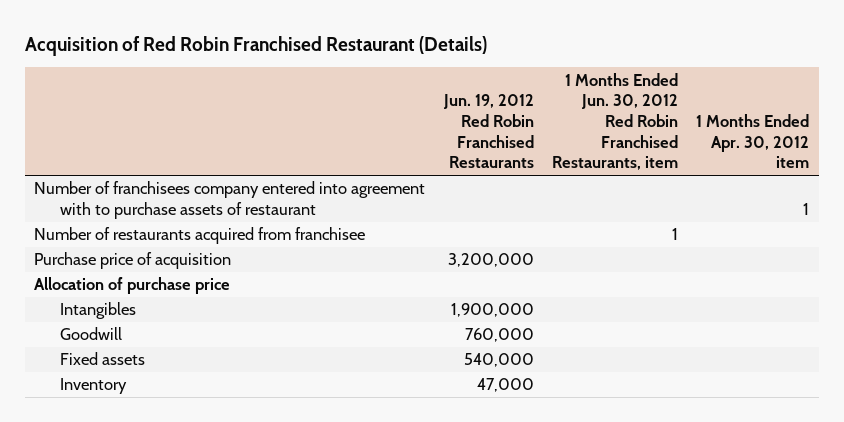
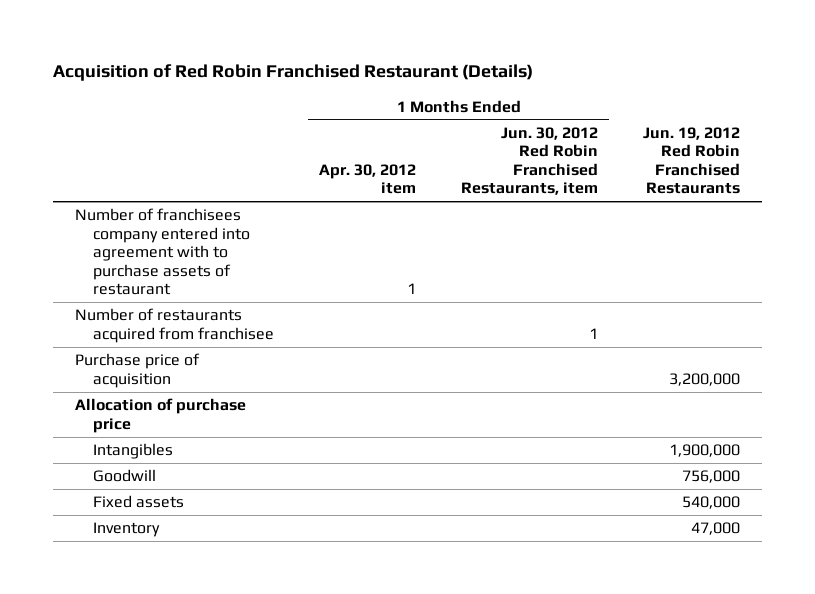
- | Jun. 19, 2012 Red Robin Franchised Restaurants | 1 Months Ended Jun. 30, 2012 Red Robin Franchised Restaurants, item | 1 Months Ended Apr. 30, 2012 item
+ | 1 Months Ended Apr. 30, 2012 item | 1 Months Ended Jun. 30, 2012 Red Robin Franchised Restaurants, item | Jun. 19, 2012 Red Robin Franchised Restaurants
- Goodwill | 760,000 | |
+ Goodwill | | | 756,000

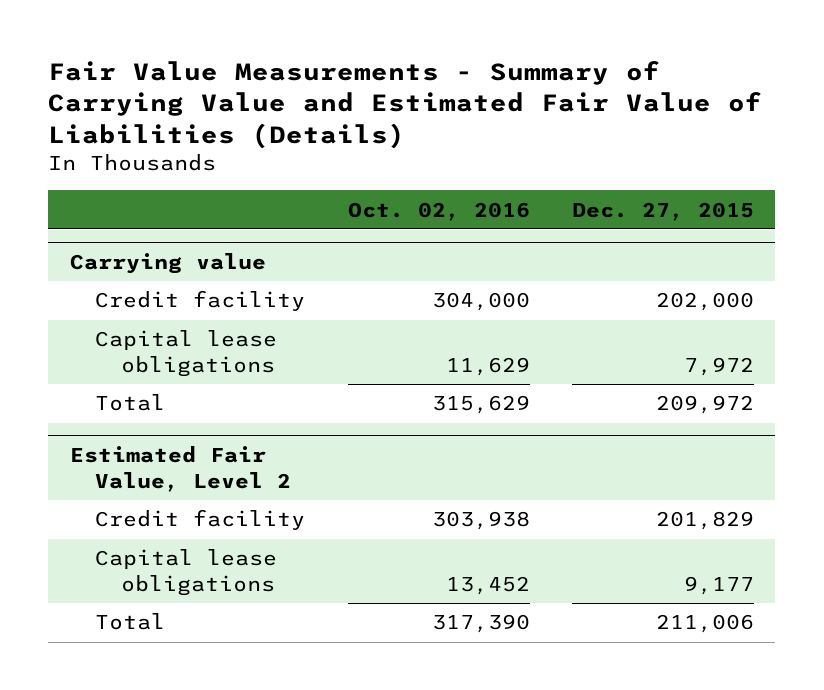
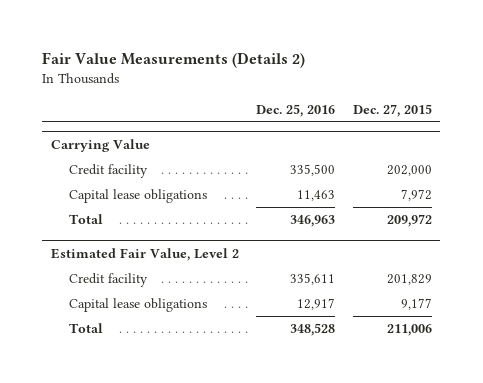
- Fair Value Measurements - Summary of Carrying Value and Estimated Fair Value of Liabilities (Details)
+ Fair Value Measurements (Details 2)
- | Oct. 02, 2016 | Dec. 27, 2015
+ | Dec. 25, 2016 | Dec. 27, 2015
- Carrying value
+ Carrying Value

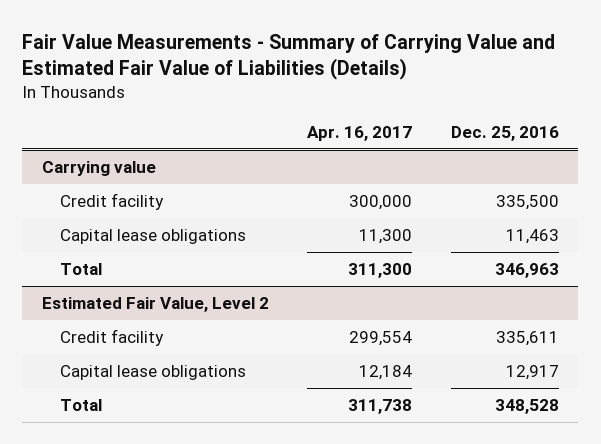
- Fair Value Measurements (Details 2)
+ Fair Value Measurements - Summary of Carrying Value and Estimated Fair Value of Liabilities (Details)
- | Dec. 25, 2016 | Dec. 27, 2015
+ | Apr. 16, 2017 | Dec. 25, 2016
- Carrying Value
+ Carrying value

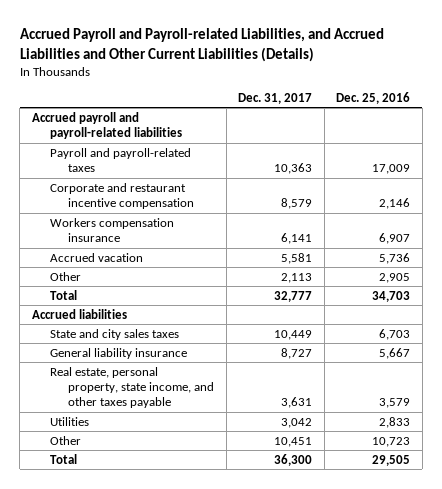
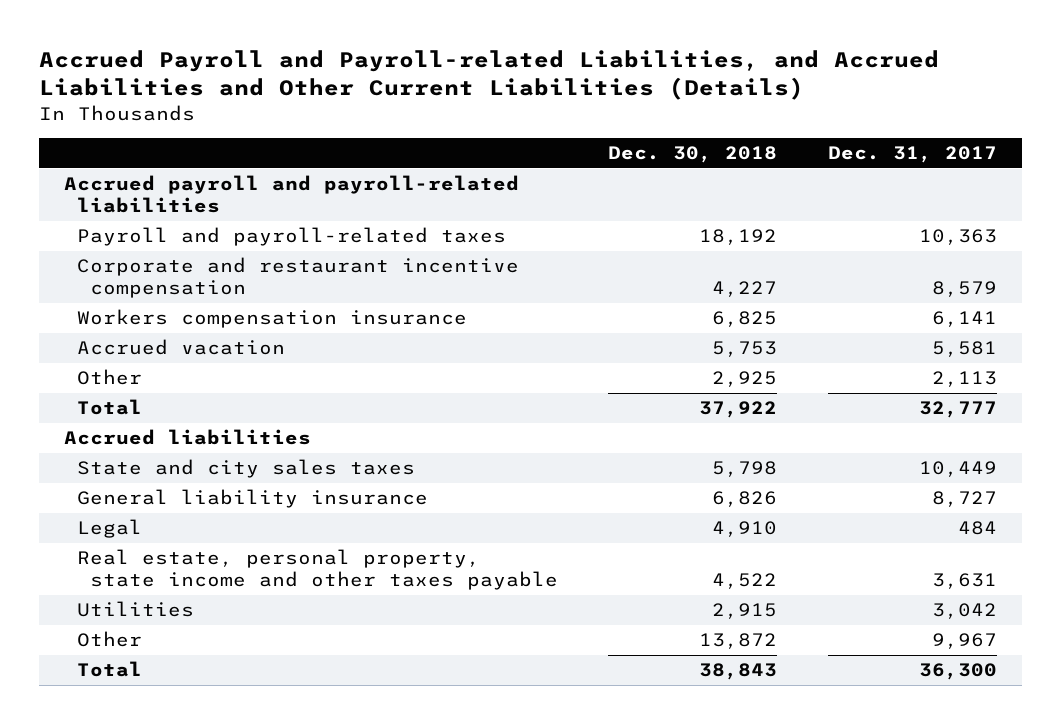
- | Dec. 31, 2017 | Dec. 25, 2016
+ | Dec. 30, 2018 | Dec. 31, 2017
- Real estate, personal property, state income, and other taxes payable | 3,631 | 3,579
+ Legal | 4,910 | 484
+ Real estate, personal property, state income and other taxes payable | 4,522 | 3,631
- Other | 10,451 | 10,723
+ Other | 13,872 | 9,967

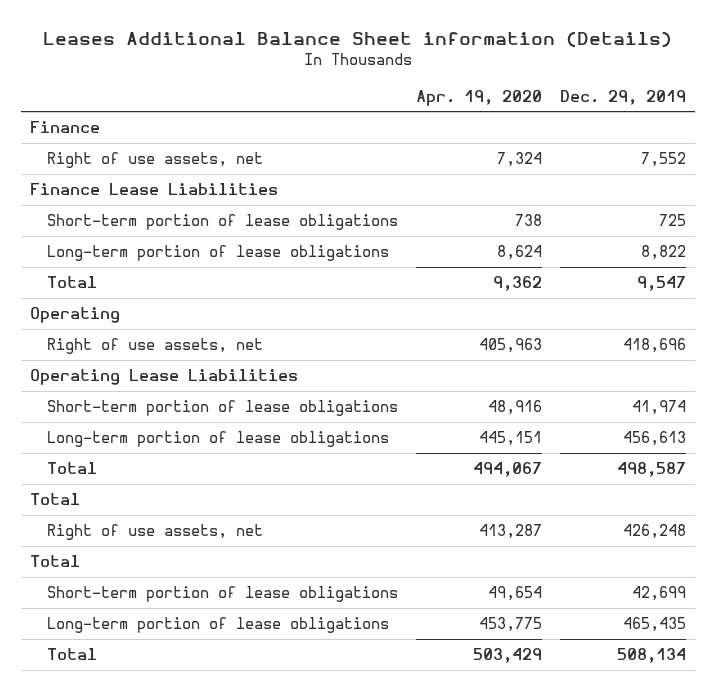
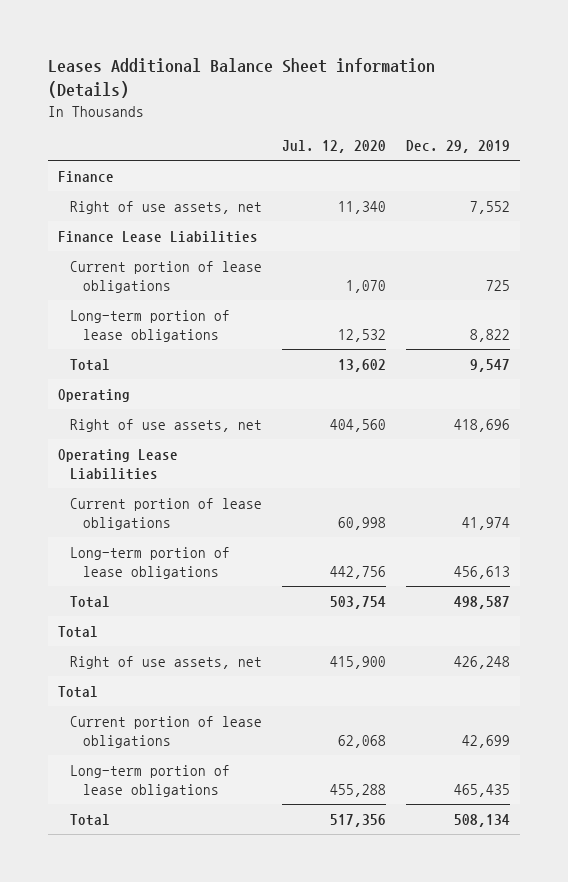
- | Apr. 19, 2020 | Dec. 29, 2019
+ | Jul. 12, 2020 | Dec. 29, 2019
- Short-term portion of lease obligations | 738 | 725
+ Current portion of lease obligations | 1,070 | 725
- Short-term portion of lease obligations | 48,916 | 41,974
+ Current portion of lease obligations | 60,998 | 41,974
- Short-term portion of lease obligations | 49,654 | 42,699
+ Current portion of lease obligations | 62,068 | 42,699

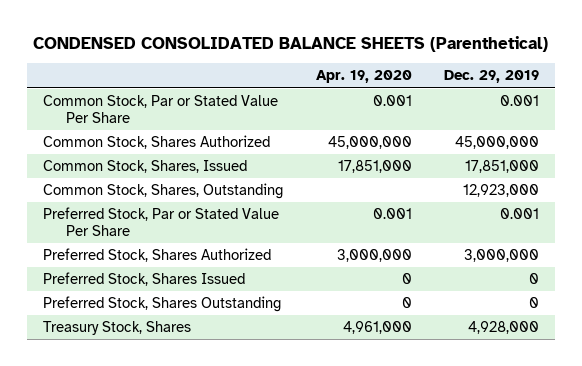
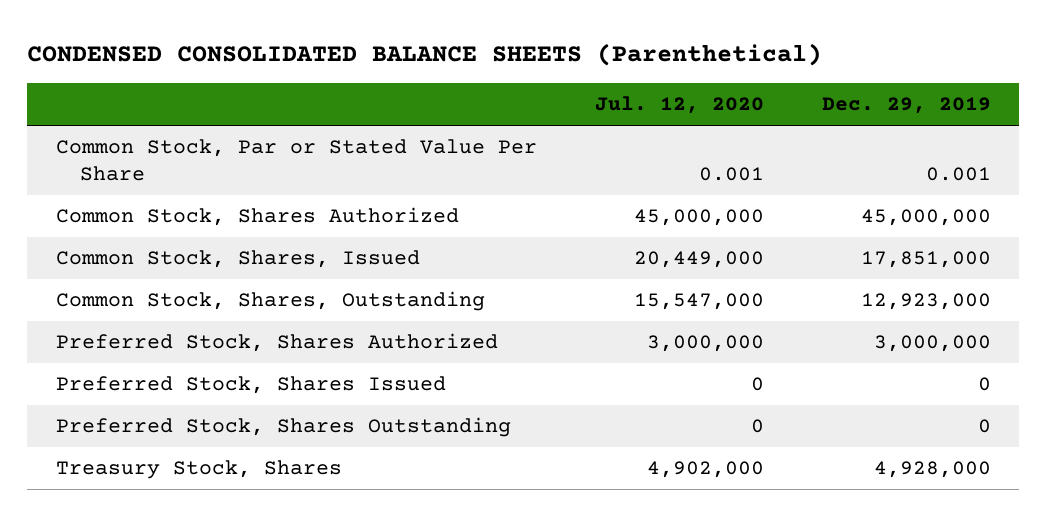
- | Apr. 19, 2020 | Dec. 29, 2019
+ | Jul. 12, 2020 | Dec. 29, 2019
- Preferred Stock, Par or Stated Value Per Share | 0.001 | 0.001

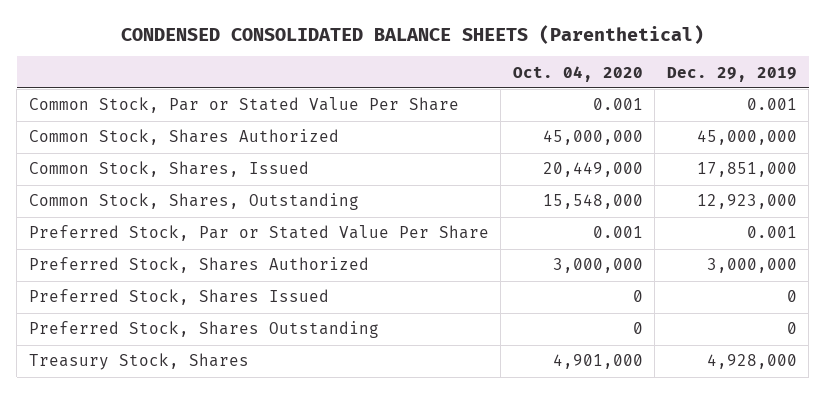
- | Jul. 12, 2020 | Dec. 29, 2019
+ | Oct. 04, 2020 | Dec. 29, 2019
+ Preferred Stock, Par or Stated Value Per Share | 0.001 | 0.001

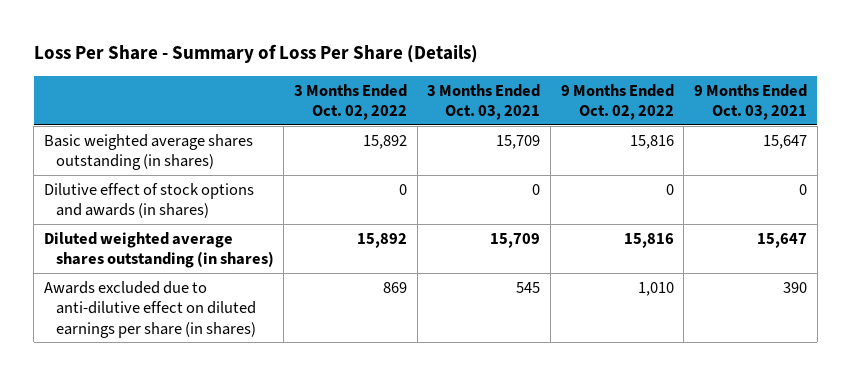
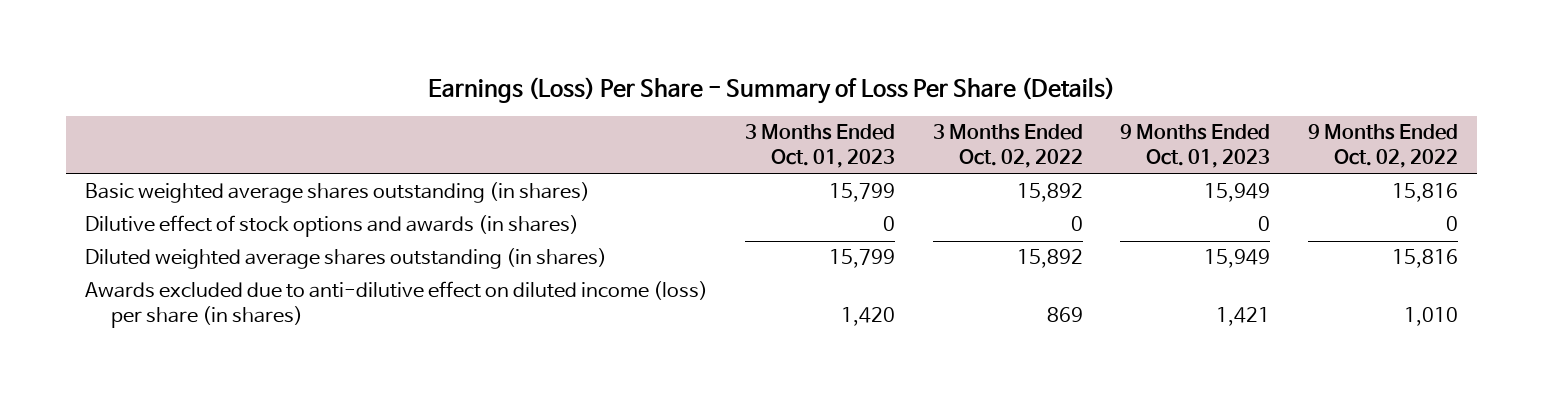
- Loss Per Share - Summary of Loss Per Share (Details)
+ Earnings (Loss) Per Share - Summary of Loss Per Share (Details)
- | 3 Months Ended Oct. 02, 2022 | 3 Months Ended Oct. 03, 2021 | 9 Months Ended Oct. 02, 2022 | 9 Months Ended Oct. 03, 2021
+ | 3 Months Ended Oct. 01, 2023 | 3 Months Ended Oct. 02, 2022 | 9 Months Ended Oct. 01, 2023 | 9 Months Ended Oct. 02, 2022
- Awards excluded due to anti-dilutive effect on diluted earnings per share (in shares) | 869 | 545 | 1,010 | 390
+ Awards excluded due to anti-dilutive effect on diluted income (loss) per share (in shares) | 1,420 | 869 | 1,421 | 1,010

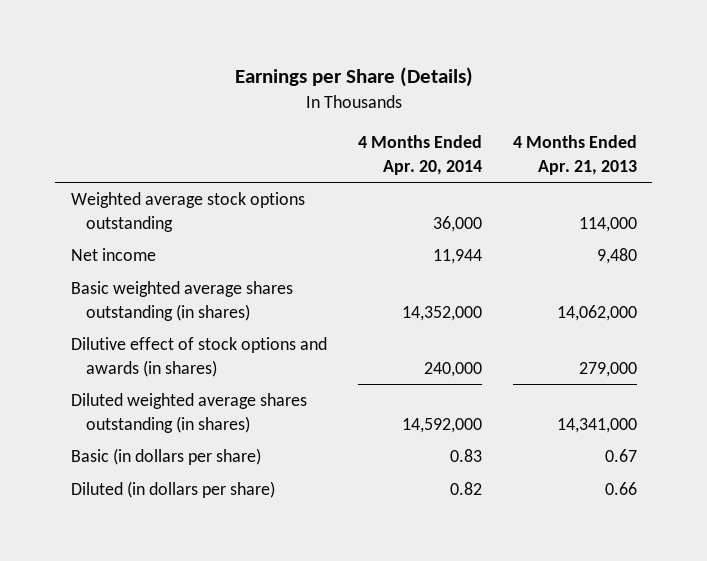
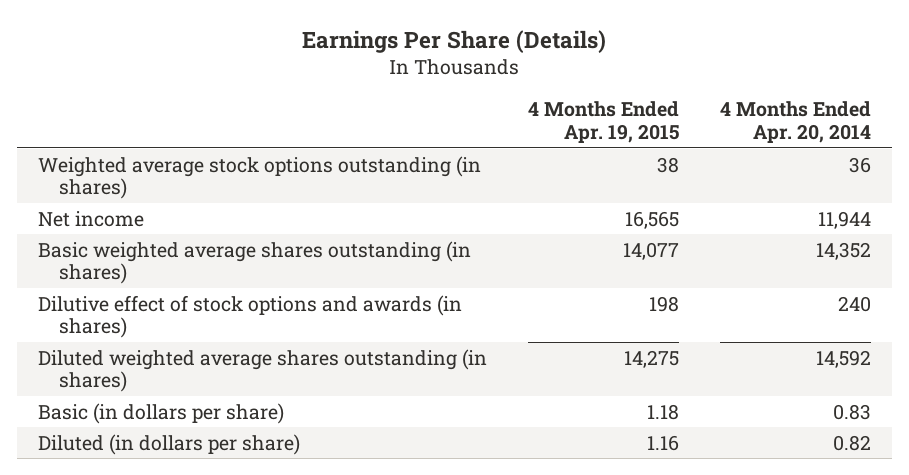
- Earnings per Share (Details)
+ Earnings Per Share (Details)
- | 4 Months Ended Apr. 20, 2014 | 4 Months Ended Apr. 21, 2013
+ | 4 Months Ended Apr. 19, 2015 | 4 Months Ended Apr. 20, 2014
- Weighted average stock options outstanding | 36,000 | 114,000
+ Weighted average stock options outstanding (in shares) | 38 | 36
- Basic weighted average shares outstanding (in shares) | 14,352,000 | 14,062,000
- Dilutive effect of stock options and awards (in shares) | 240,000 | 279,000
- Diluted weighted average shares outstanding (in shares) | 14,592,000 | 14,341,000
+ Basic weighted average shares outstanding (in shares) | 14,077 | 14,352
+ Dilutive effect of stock options and awards (in shares) | 198 | 240
+ Diluted weighted average shares outstanding (in shares) | 14,275 | 14,592

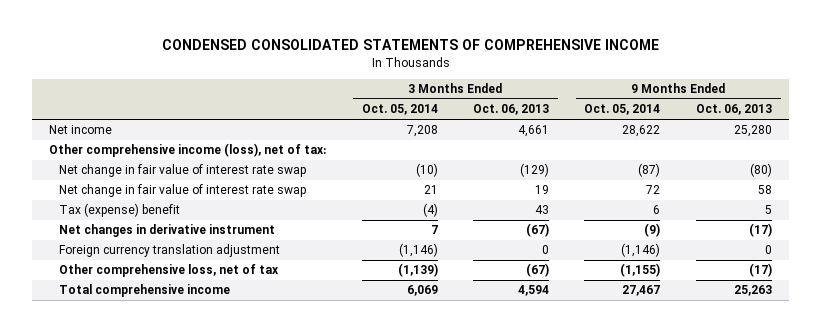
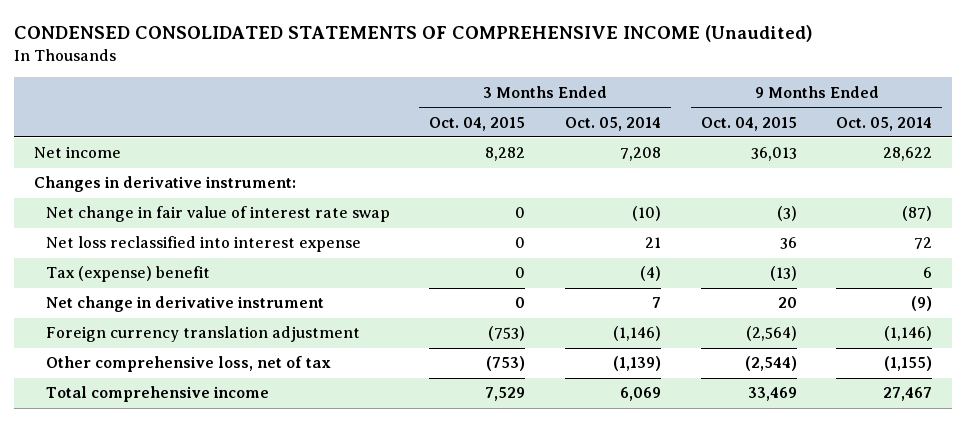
- CONDENSED CONSOLIDATED STATEMENTS OF COMPREHENSIVE INCOME
+ CONDENSED CONSOLIDATED STATEMENTS OF COMPREHENSIVE INCOME (Unaudited)
- | 3 Months Ended Oct. 05, 2014 | 3 Months Ended Oct. 06, 2013 | 9 Months Ended Oct. 05, 2014 | 9 Months Ended Oct. 06, 2013
+ | 3 Months Ended Oct. 04, 2015 | 3 Months Ended Oct. 05, 2014 | 9 Months Ended Oct. 04, 2015 | 9 Months Ended Oct. 05, 2014
- Other comprehensive income (loss), net of tax:
+ Changes in derivative instrument:
- Net change in fair value of interest rate swap | 21 | 19 | 72 | 58
+ Net loss reclassified into interest expense | 0 | 21 | 36 | 72
- Net changes in derivative instrument | 7 | (67) | (9) | (17)
+ Net change in derivative instrument | 0 | 7 | 20 | (9)

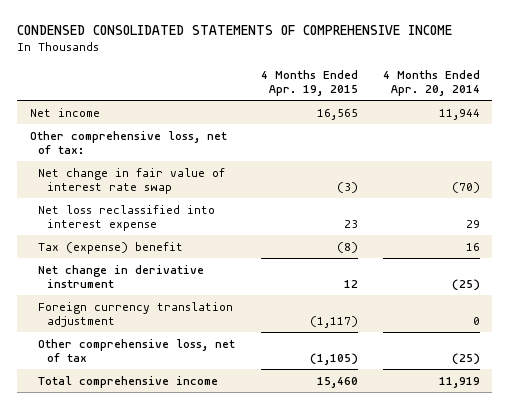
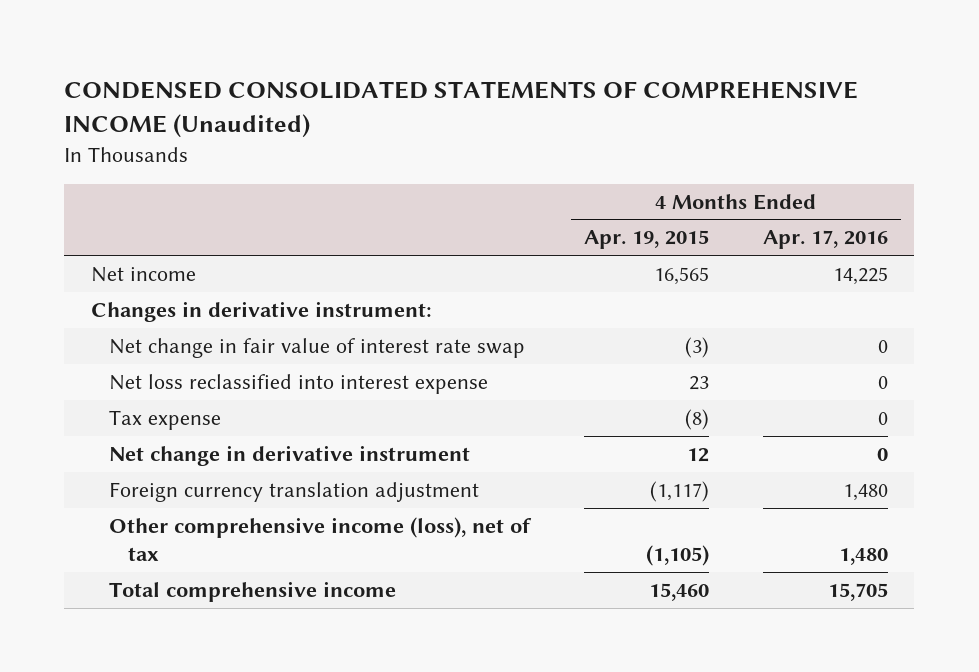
- CONDENSED CONSOLIDATED STATEMENTS OF COMPREHENSIVE INCOME
+ CONDENSED CONSOLIDATED STATEMENTS OF COMPREHENSIVE INCOME (Unaudited)
- | 4 Months Ended Apr. 19, 2015 | 4 Months Ended Apr. 20, 2014
+ | 4 Months Ended Apr. 19, 2015 | 4 Months Ended Apr. 17, 2016
- Other comprehensive loss, net of tax:
+ Changes in derivative instrument:
- Tax (expense) benefit | (8) | 16
+ Tax expense | (8) | 0
- Other comprehensive loss, net of tax | (1,105) | (25)
+ Other comprehensive income (loss), net of tax | (1,105) | 1,480

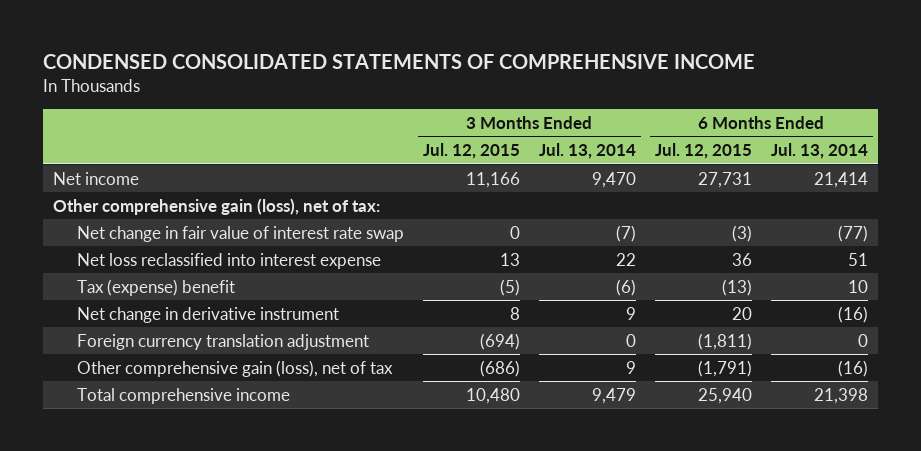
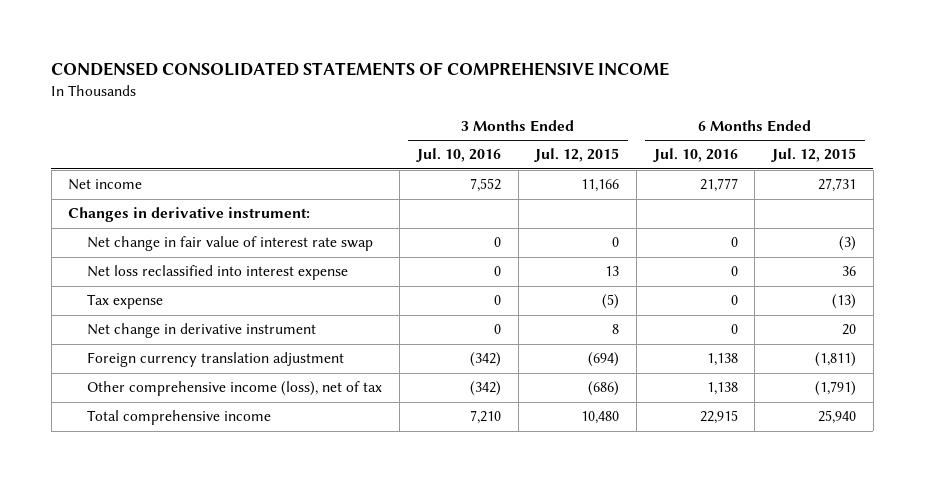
- | 3 Months Ended Jul. 12, 2015 | 3 Months Ended Jul. 13, 2014 | 6 Months Ended Jul. 12, 2015 | 6 Months Ended Jul. 13, 2014
+ | 3 Months Ended Jul. 10, 2016 | 3 Months Ended Jul. 12, 2015 | 6 Months Ended Jul. 10, 2016 | 6 Months Ended Jul. 12, 2015
- Other comprehensive gain (loss), net of tax:
+ Changes in derivative instrument:
- Tax (expense) benefit | (5) | (6) | (13) | 10
+ Tax expense | 0 | (5) | 0 | (13)
- Other comprehensive gain (loss), net of tax | (686) | 9 | (1,791) | (16)
+ Other comprehensive income (loss), net of tax | (342) | (686) | 1,138 | (1,791)

